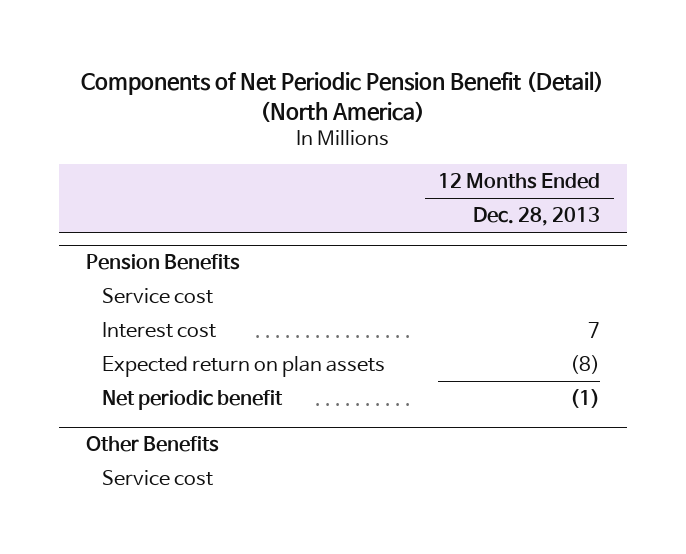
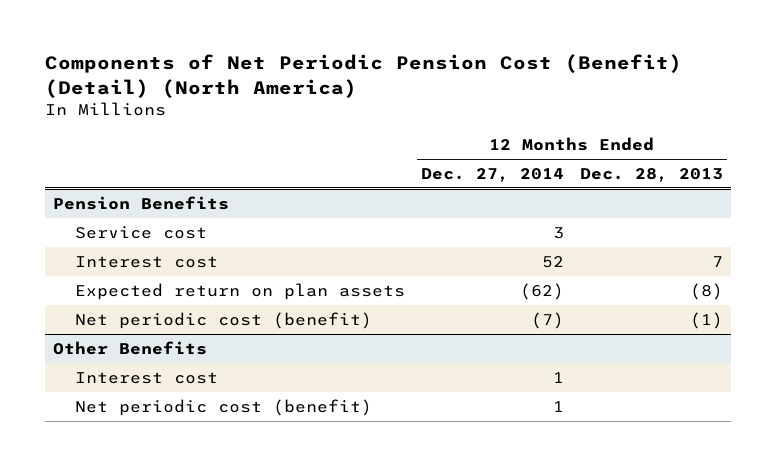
- Components of Net Periodic Pension Benefit (Detail) (North America)
+ Components of Net Periodic Pension Cost (Benefit) (Detail) (North America)
- | 12 Months Ended Dec. 28, 2013
+ | 12 Months Ended Dec. 27, 2014 | 12 Months Ended Dec. 28, 2013
@ Pension Benefits
- Net periodic benefit | (1)
+ Net periodic cost (benefit) | (7) | (1)
@ Other Benefits
- Service cost
+ Interest cost | 1 |
+ Net periodic cost (benefit) | 1 |

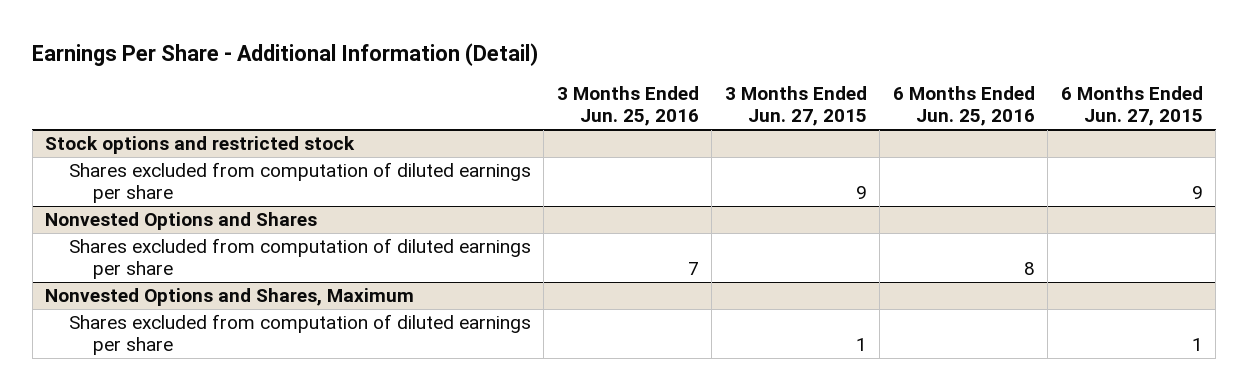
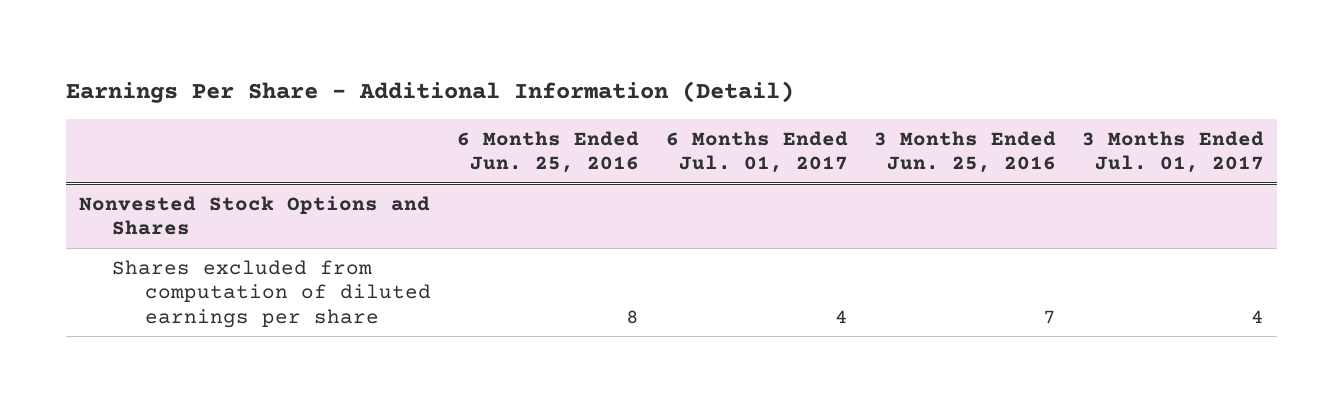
- | 3 Months Ended Jun. 25, 2016 | 3 Months Ended Jun. 27, 2015 | 6 Months Ended Jun. 25, 2016 | 6 Months Ended Jun. 27, 2015
+ | 6 Months Ended Jun. 25, 2016 | 6 Months Ended Jul. 01, 2017 | 3 Months Ended Jun. 25, 2016 | 3 Months Ended Jul. 01, 2017
- Stock options and restricted stock
- Shares excluded from computation of diluted earnings per share | | 9 | | 9
- Nonvested Options and Shares
+ Nonvested Stock Options and Shares
- Nonvested Options and Shares, Maximum
- Shares excluded from computation of diluted earnings per share | | 1 | | 1

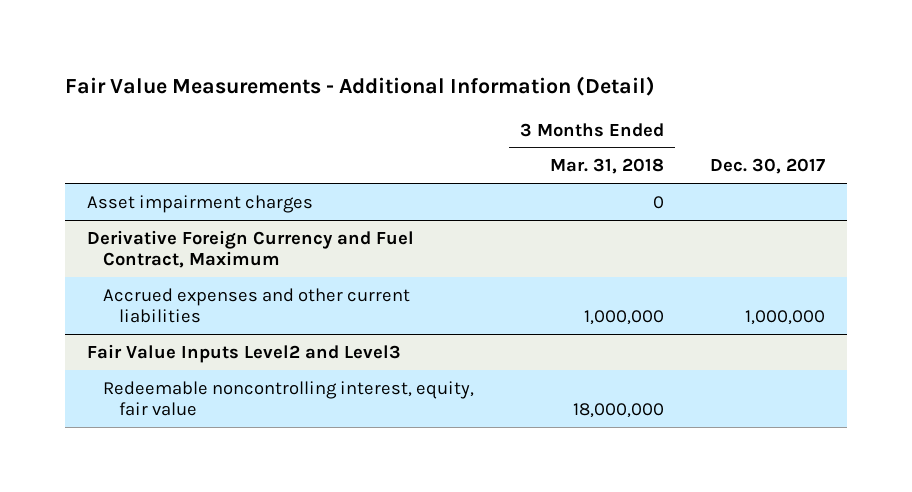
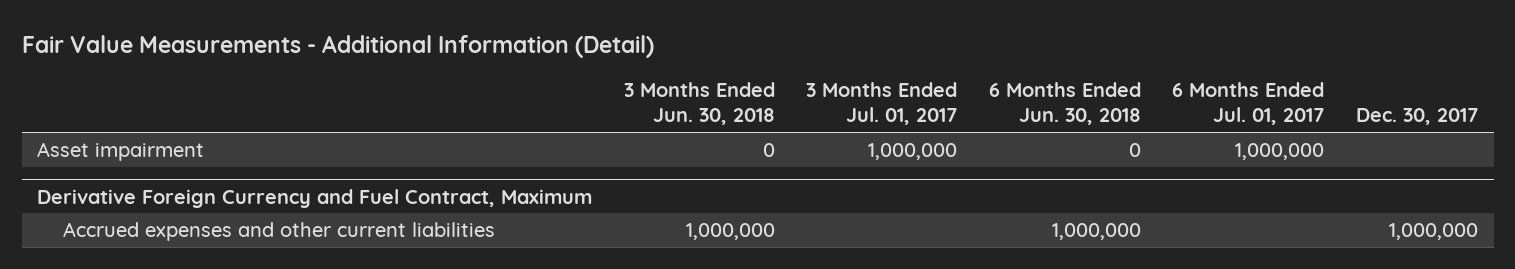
- | 3 Months Ended Mar. 31, 2018 | Dec. 30, 2017
+ | 3 Months Ended Jun. 30, 2018 | 3 Months Ended Jul. 01, 2017 | 6 Months Ended Jun. 30, 2018 | 6 Months Ended Jul. 01, 2017 | Dec. 30, 2017
- Asset impairment charges | 0 |
+ Asset impairment | 0 | 1,000,000 | 0 | 1,000,000 |
- Fair Value Inputs Level2 and Level3
- Redeemable noncontrolling interest, equity, fair value | 18,000,000 |

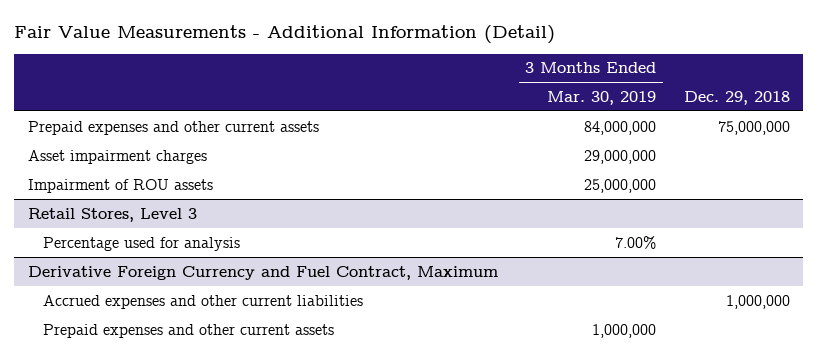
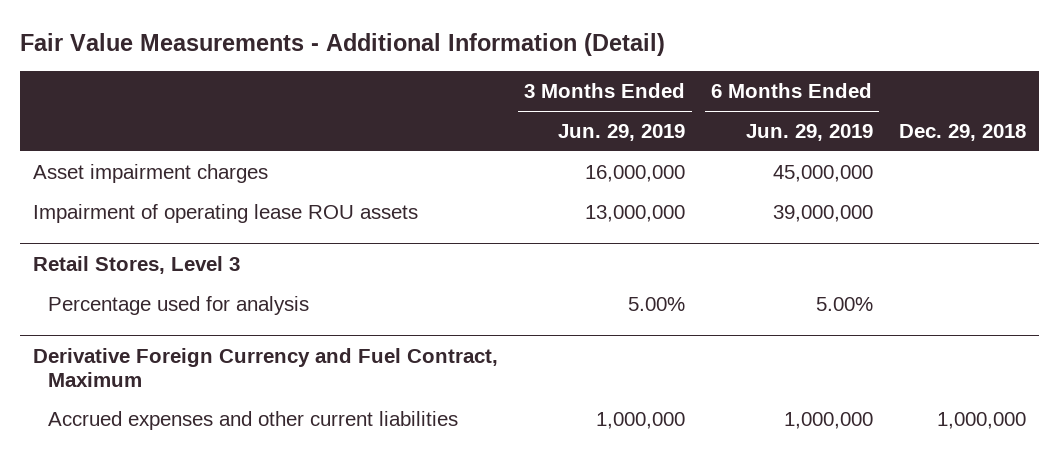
- | 3 Months Ended Mar. 30, 2019 | Dec. 29, 2018
+ | 3 Months Ended Jun. 29, 2019 | 6 Months Ended Jun. 29, 2019 | Dec. 29, 2018
- Prepaid expenses and other current assets | 84,000,000 | 75,000,000
- Impairment of ROU assets | 25,000,000 |
+ Impairment of operating lease ROU assets | 13,000,000 | 39,000,000 |
@ Derivative Foreign Currency and Fuel Contract, Maximum
- Prepaid expenses and other current assets | 1,000,000 |

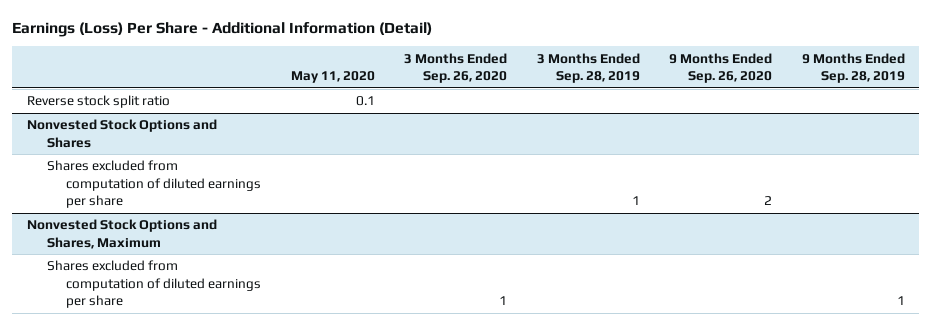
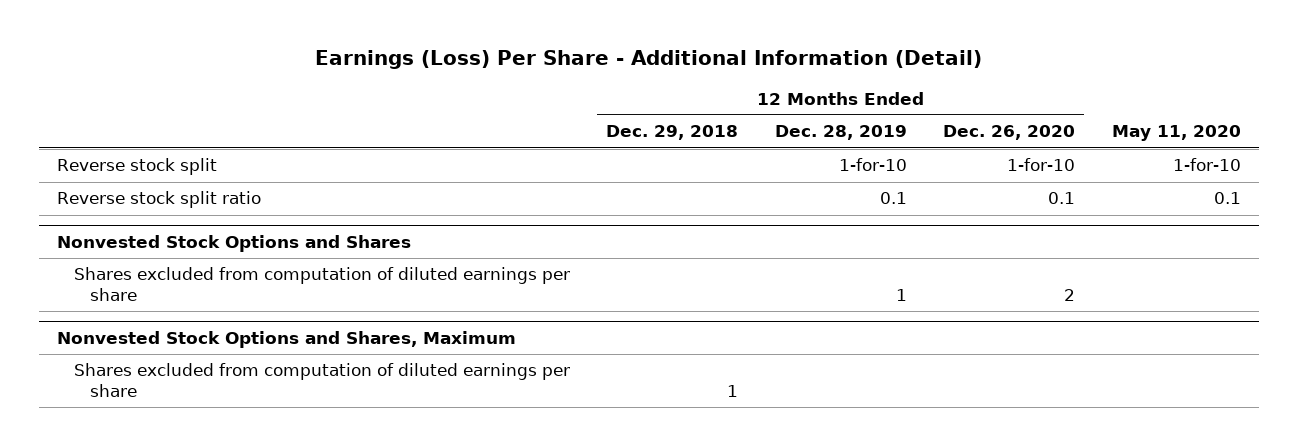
- | May 11, 2020 | 3 Months Ended Sep. 26, 2020 | 3 Months Ended Sep. 28, 2019 | 9 Months Ended Sep. 26, 2020 | 9 Months Ended Sep. 28, 2019
+ | 12 Months Ended Dec. 29, 2018 | 12 Months Ended Dec. 28, 2019 | 12 Months Ended Dec. 26, 2020 | May 11, 2020
+ Reverse stock split | | 1-for-10 | 1-for-10 | 1-for-10

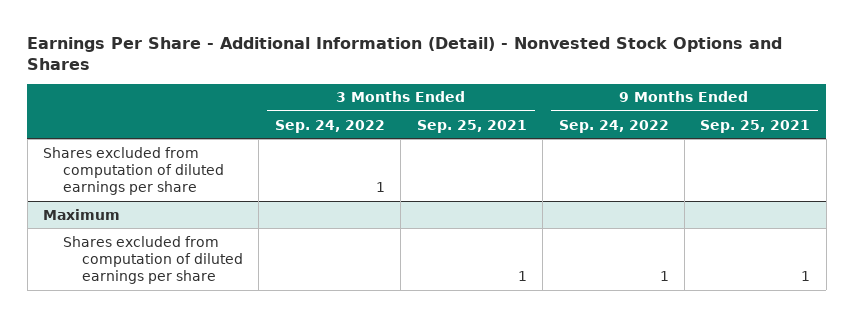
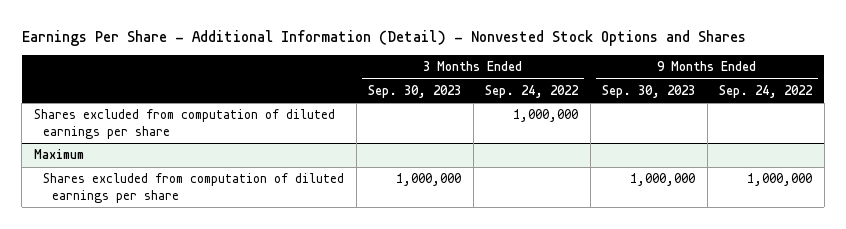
- | 3 Months Ended Sep. 24, 2022 | 3 Months Ended Sep. 25, 2021 | 9 Months Ended Sep. 24, 2022 | 9 Months Ended Sep. 25, 2021
+ | 3 Months Ended Sep. 30, 2023 | 3 Months Ended Sep. 24, 2022 | 9 Months Ended Sep. 30, 2023 | 9 Months Ended Sep. 24, 2022
- Shares excluded from computation of diluted earnings per share | 1 | | |
+ Shares excluded from computation of diluted earnings per share | | 1,000,000 | |
@ Maximum
- Shares excluded from computation of diluted earnings per share | | 1 | 1 | 1
+ Shares excluded from computation of diluted earnings per share | 1,000,000 | | 1,000,000 | 1,000,000

